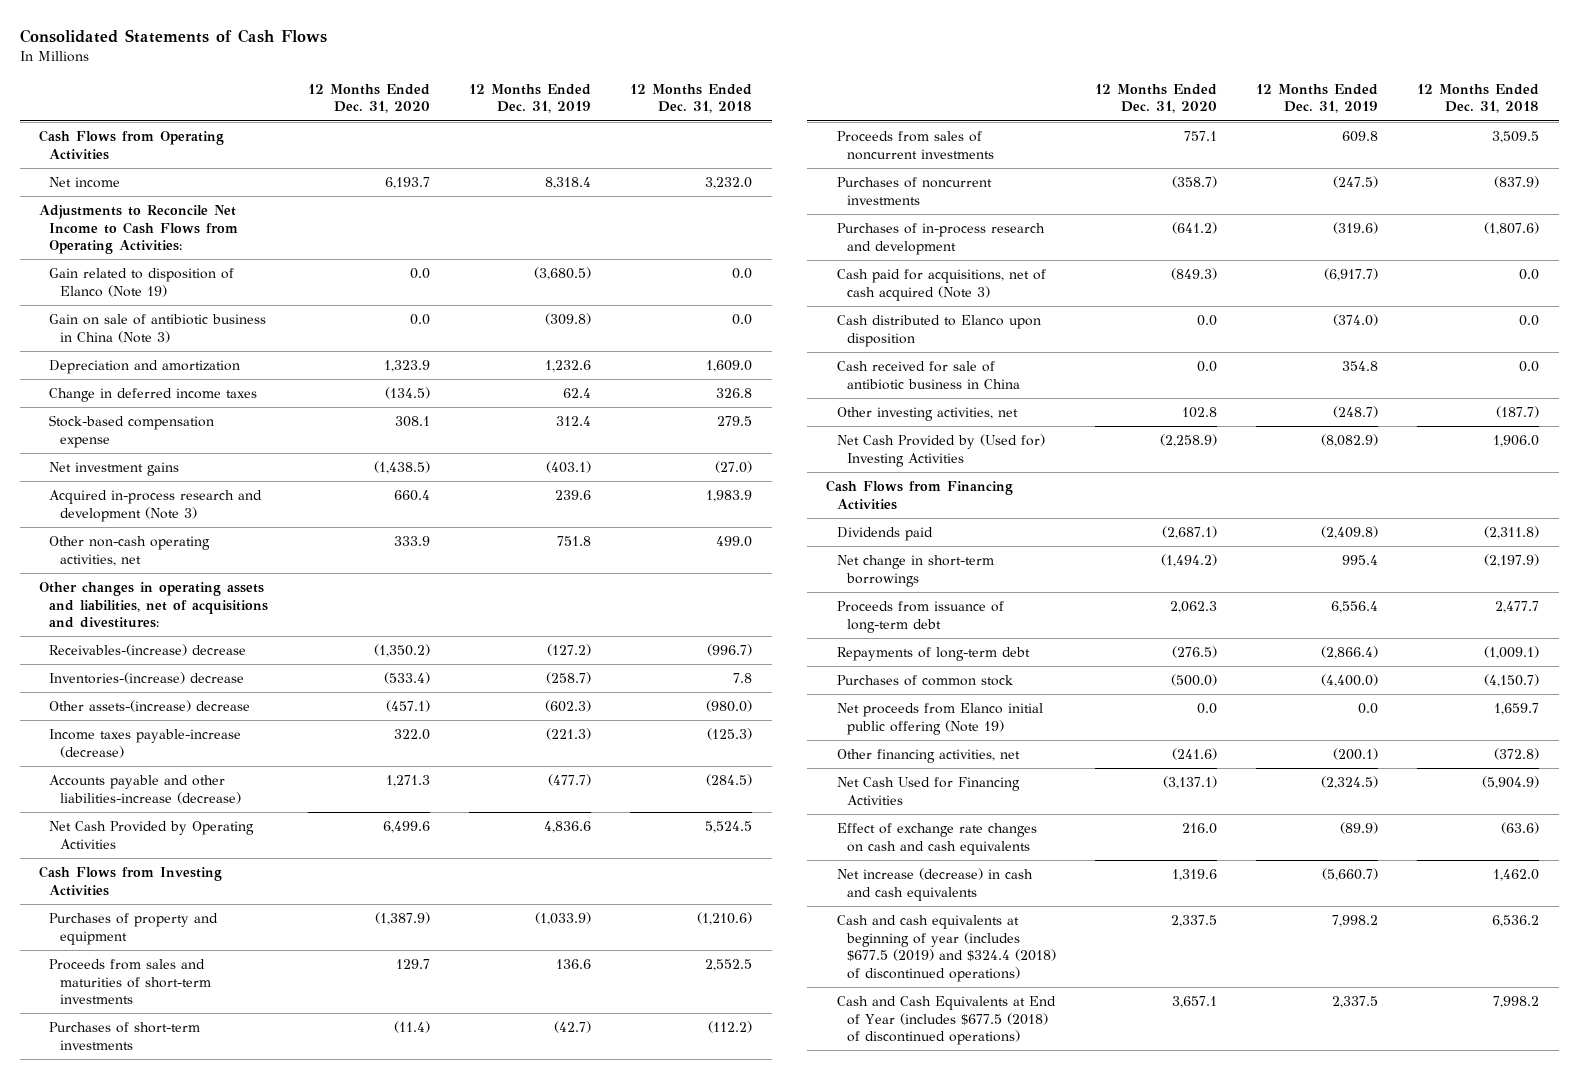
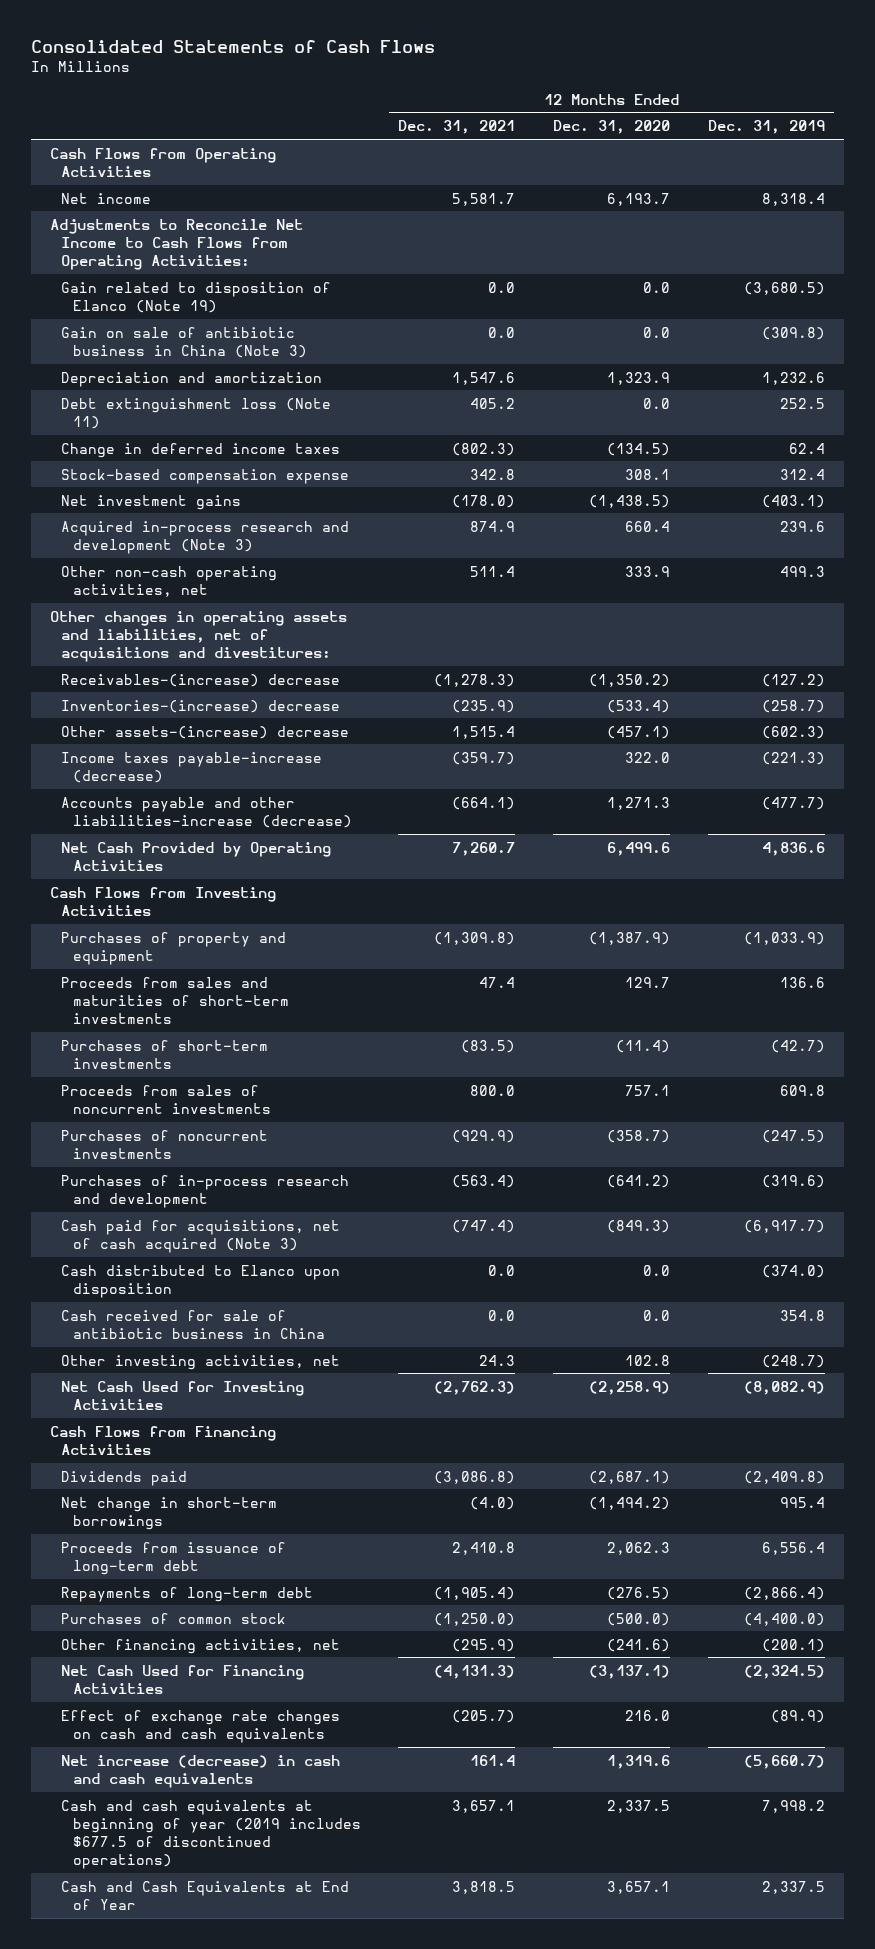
- | 12 Months Ended Dec. 31, 2020 | 12 Months Ended Dec. 31, 2019 | 12 Months Ended Dec. 31, 2018
+ | 12 Months Ended Dec. 31, 2021 | 12 Months Ended Dec. 31, 2020 | 12 Months Ended Dec. 31, 2019
+ Debt extinguishment loss (Note 11) | 405.2 | 0.0 | 252.5
- Other non-cash operating activities, net | 333.9 | 751.8 | 499.0
+ Other non-cash operating activities, net | 511.4 | 333.9 | 499.3
- Net Cash Provided by (Used for) Investing Activities | (2,258.9) | (8,082.9) | 1,906.0
+ Net Cash Used for Investing Activities | (2,762.3) | (2,258.9) | (8,082.9)
- Net proceeds from Elanco initial public offering (Note 19) | 0.0 | 0.0 | 1,659.7
- Cash and cash equivalents at beginning of year (includes $677.5 (2019) and $324.4 (2018) of discontinued operations) | 2,337.5 | 7,998.2 | 6,536.2
- Cash and Cash Equivalents at End of Year (includes $677.5 (2018) of discontinued operations) | 3,657.1 | 2,337.5 | 7,998.2
+ Cash and cash equivalents at beginning of year (2019 includes $677.5 of discontinued operations) | 3,657.1 | 2,337.5 | 7,998.2
+ Cash and Cash Equivalents at End of Year | 3,818.5 | 3,657.1 | 2,337.5

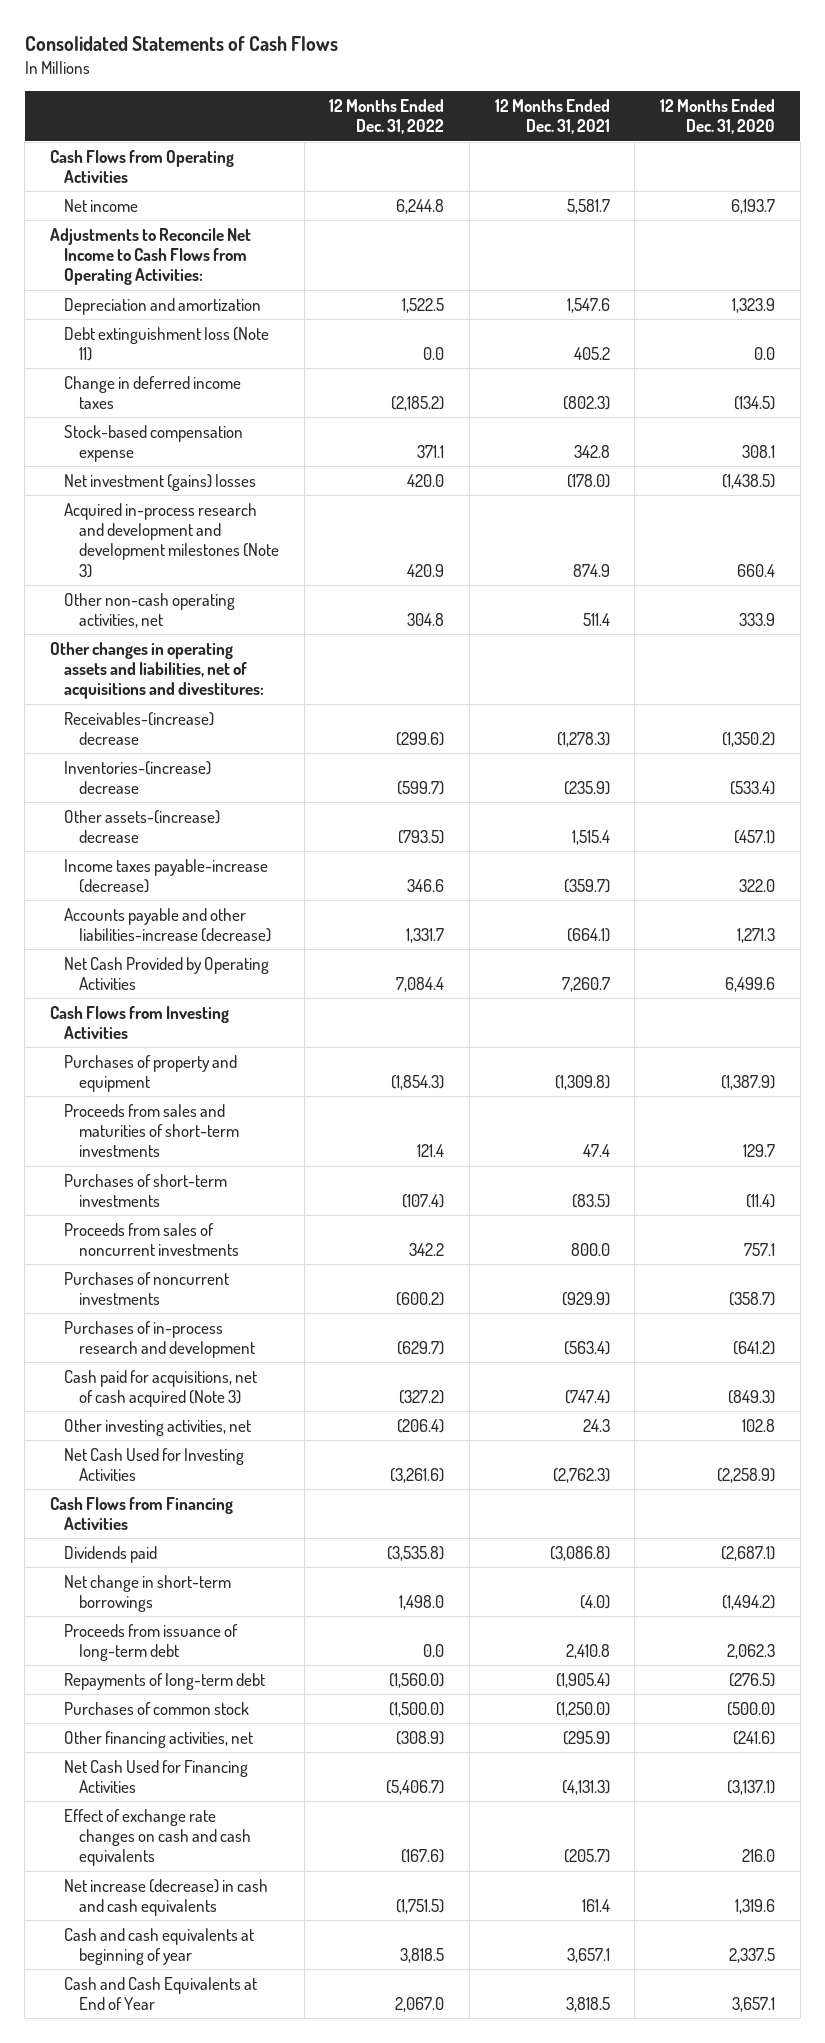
- | 12 Months Ended Dec. 31, 2021 | 12 Months Ended Dec. 31, 2020 | 12 Months Ended Dec. 31, 2019
+ | 12 Months Ended Dec. 31, 2022 | 12 Months Ended Dec. 31, 2021 | 12 Months Ended Dec. 31, 2020
- Gain related to disposition of Elanco (Note 19) | 0.0 | 0.0 | (3,680.5)
- Gain on sale of antibiotic business in China (Note 3) | 0.0 | 0.0 | (309.8)
- Net investment gains | (178.0) | (1,438.5) | (403.1)
- Acquired in-process research and development (Note 3) | 874.9 | 660.4 | 239.6
+ Net investment (gains) losses | 420.0 | (178.0) | (1,438.5)
+ Acquired in-process research and development and development milestones (Note 3) | 420.9 | 874.9 | 660.4
- Cash distributed to Elanco upon disposition | 0.0 | 0.0 | (374.0)
- Cash received for sale of antibiotic business in China | 0.0 | 0.0 | 354.8
- Cash and cash equivalents at beginning of year (2019 includes $677.5 of discontinued operations) | 3,657.1 | 2,337.5 | 7,998.2
+ Cash and cash equivalents at beginning of year | 3,818.5 | 3,657.1 | 2,337.5

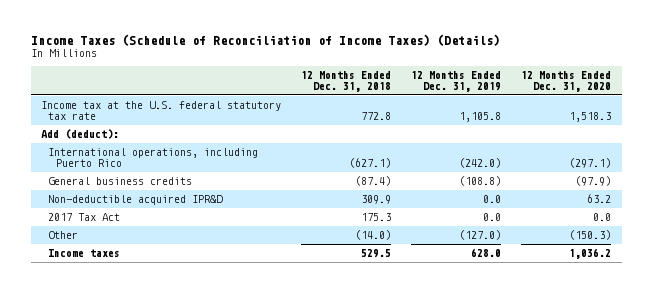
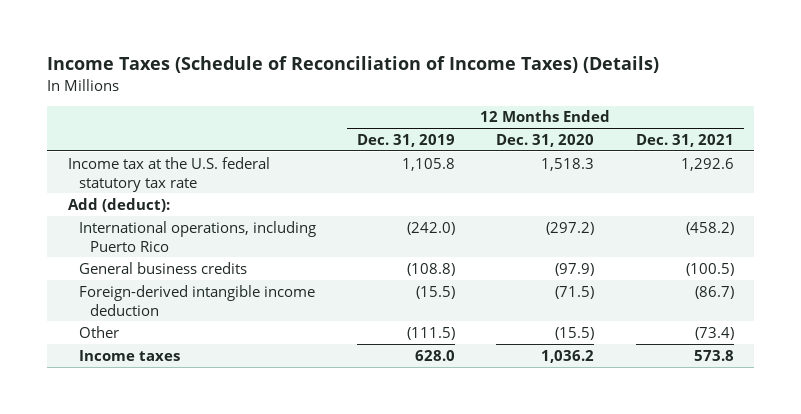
- | 12 Months Ended Dec. 31, 2018 | 12 Months Ended Dec. 31, 2019 | 12 Months Ended Dec. 31, 2020
+ | 12 Months Ended Dec. 31, 2019 | 12 Months Ended Dec. 31, 2020 | 12 Months Ended Dec. 31, 2021
- International operations, including Puerto Rico | (627.1) | (242.0) | (297.1)
+ International operations, including Puerto Rico | (242.0) | (297.2) | (458.2)
- Non-deductible acquired IPR&D | 309.9 | 0.0 | 63.2
- 2017 Tax Act | 175.3 | 0.0 | 0.0
- Other | (14.0) | (127.0) | (150.3)
+ Foreign-derived intangible income deduction | (15.5) | (71.5) | (86.7)
+ Other | (111.5) | (15.5) | (73.4)

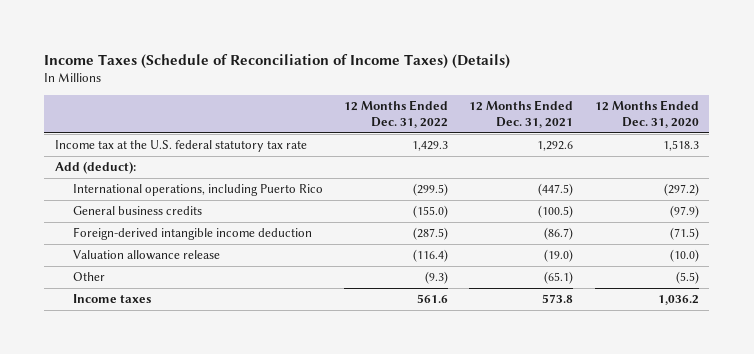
- | 12 Months Ended Dec. 31, 2019 | 12 Months Ended Dec. 31, 2020 | 12 Months Ended Dec. 31, 2021
+ | 12 Months Ended Dec. 31, 2022 | 12 Months Ended Dec. 31, 2021 | 12 Months Ended Dec. 31, 2020
- International operations, including Puerto Rico | (242.0) | (297.2) | (458.2)
+ International operations, including Puerto Rico | (299.5) | (447.5) | (297.2)
- Other | (111.5) | (15.5) | (73.4)
+ Valuation allowance release | (116.4) | (19.0) | (10.0)
+ Other | (9.3) | (65.1) | (5.5)

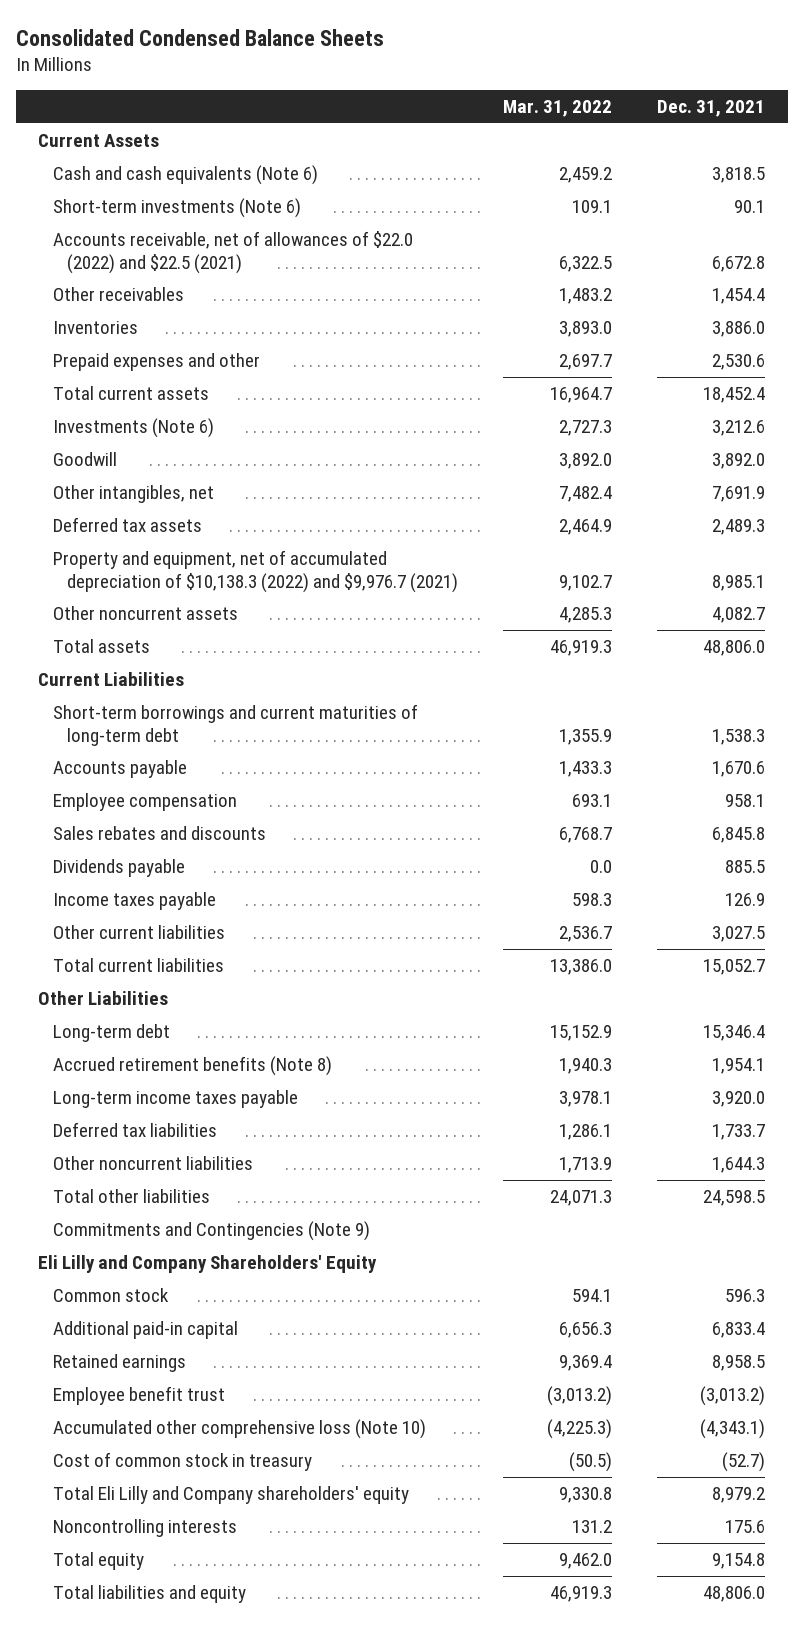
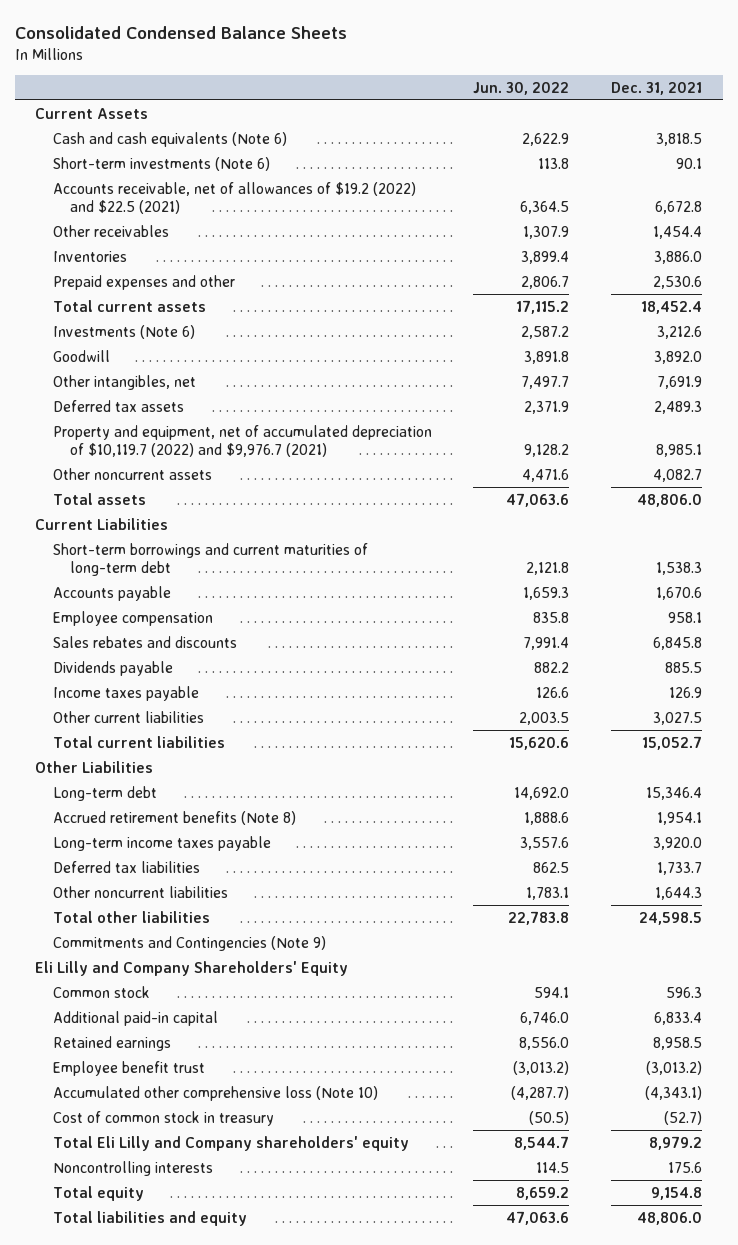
- | Mar. 31, 2022 | Dec. 31, 2021
+ | Jun. 30, 2022 | Dec. 31, 2021
- Accounts receivable, net of allowances of $22.0 (2022) and $22.5 (2021) | 6,322.5 | 6,672.8
+ Accounts receivable, net of allowances of $19.2 (2022) and $22.5 (2021) | 6,364.5 | 6,672.8
- Property and equipment, net of accumulated depreciation of $10,138.3 (2022) and $9,976.7 (2021) | 9,102.7 | 8,985.1
+ Property and equipment, net of accumulated depreciation of $10,119.7 (2022) and $9,976.7 (2021) | 9,128.2 | 8,985.1

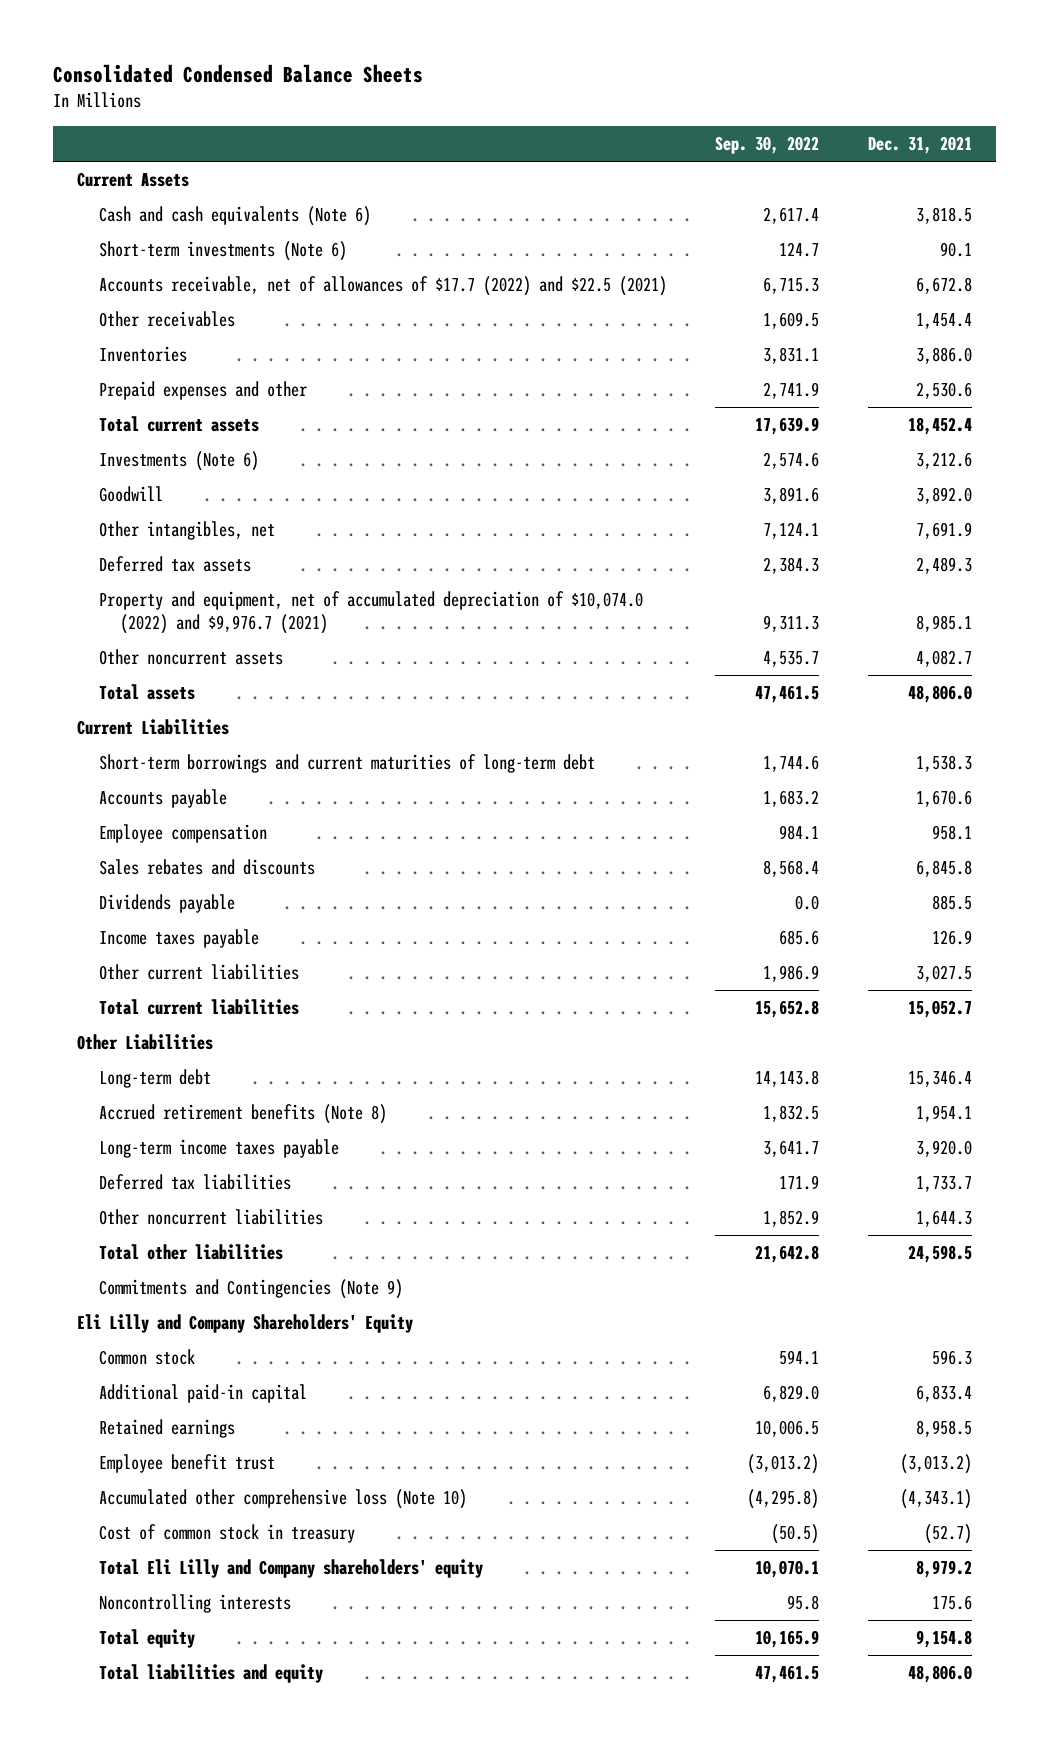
- | Jun. 30, 2022 | Dec. 31, 2021
+ | Sep. 30, 2022 | Dec. 31, 2021
- Accounts receivable, net of allowances of $19.2 (2022) and $22.5 (2021) | 6,364.5 | 6,672.8
+ Accounts receivable, net of allowances of $17.7 (2022) and $22.5 (2021) | 6,715.3 | 6,672.8
- Property and equipment, net of accumulated depreciation of $10,119.7 (2022) and $9,976.7 (2021) | 9,128.2 | 8,985.1
+ Property and equipment, net of accumulated depreciation of $10,074.0 (2022) and $9,976.7 (2021) | 9,311.3 | 8,985.1

